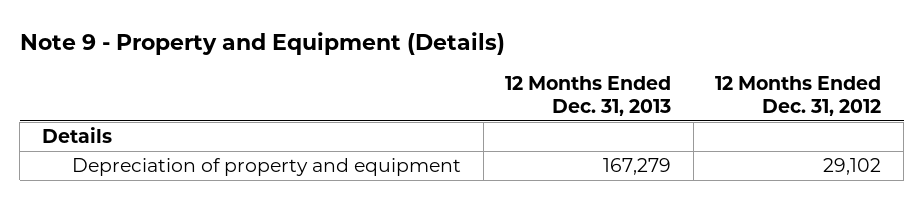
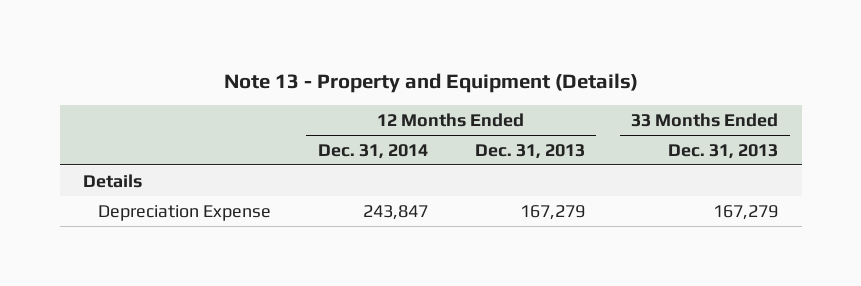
- Note 9 - Property and Equipment (Details)
+ Note 13 - Property and Equipment (Details)
- | 12 Months Ended Dec. 31, 2013 | 12 Months Ended Dec. 31, 2012
+ | 12 Months Ended Dec. 31, 2014 | 12 Months Ended Dec. 31, 2013 | 33 Months Ended Dec. 31, 2013
- Depreciation of property and equipment | 167,279 | 29,102
+ Depreciation Expense | 243,847 | 167,279 | 167,279

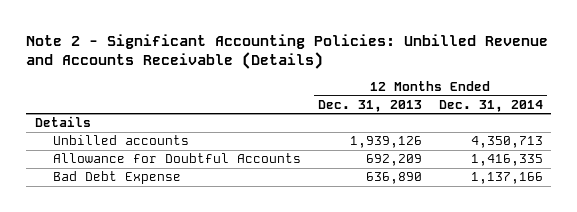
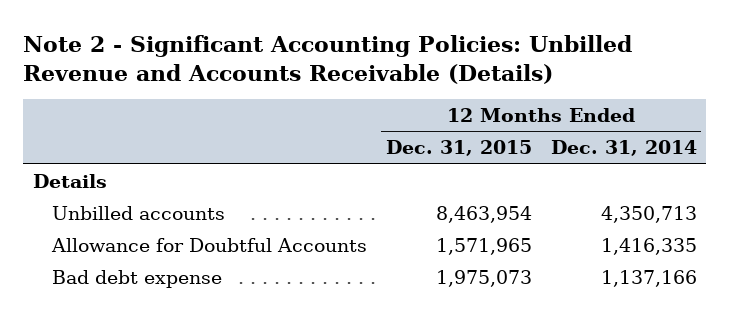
- | 12 Months Ended Dec. 31, 2013 | 12 Months Ended Dec. 31, 2014
+ | 12 Months Ended Dec. 31, 2015 | 12 Months Ended Dec. 31, 2014
- Bad Debt Expense | 636,890 | 1,137,166
+ Bad debt expense | 1,975,073 | 1,137,166

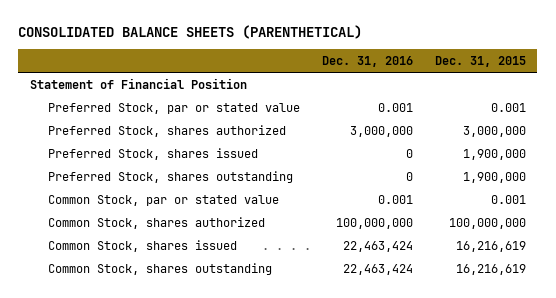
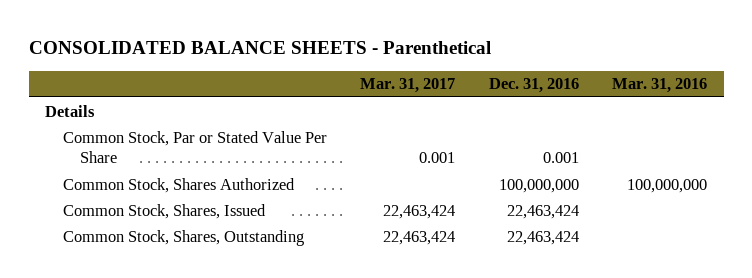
- CONSOLIDATED BALANCE SHEETS (PARENTHETICAL)
+ CONSOLIDATED BALANCE SHEETS - Parenthetical
- | Dec. 31, 2016 | Dec. 31, 2015
+ | Mar. 31, 2017 | Dec. 31, 2016 | Mar. 31, 2016
- Statement of Financial Position
- Preferred Stock, par or stated value | 0.001 | 0.001
- Preferred Stock, shares authorized | 3,000,000 | 3,000,000
- Preferred Stock, shares issued | 0 | 1,900,000
- Preferred Stock, shares outstanding | 0 | 1,900,000
- Common Stock, par or stated value | 0.001 | 0.001
- Common Stock, shares authorized | 100,000,000 | 100,000,000
- Common Stock, shares issued | 22,463,424 | 16,216,619
- Common Stock, shares outstanding | 22,463,424 | 16,216,619
+ Details
+ Common Stock, Par or Stated Value Per Share | 0.001 | 0.001 |
+ Common Stock, Shares Authorized | | 100,000,000 | 100,000,000
+ Common Stock, Shares, Issued | 22,463,424 | 22,463,424 |
+ Common Stock, Shares, Outstanding | 22,463,424 | 22,463,424 |

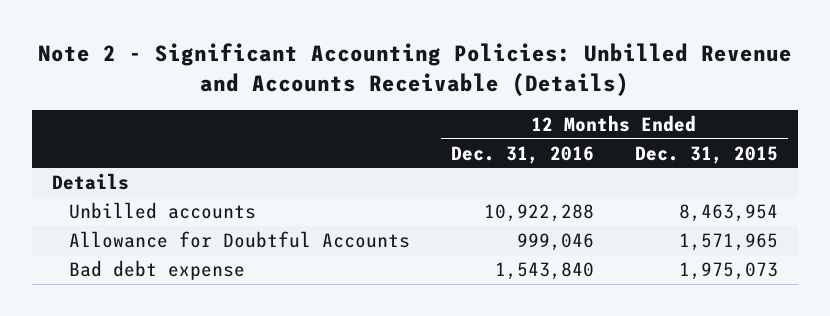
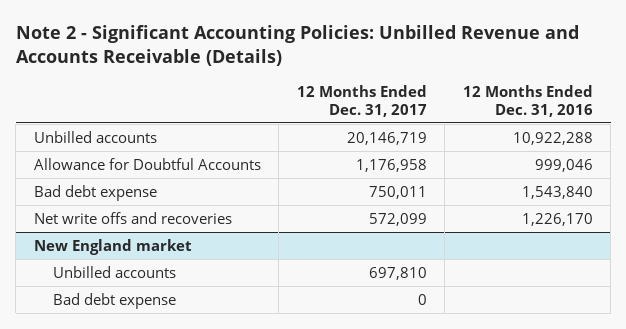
- | 12 Months Ended Dec. 31, 2016 | 12 Months Ended Dec. 31, 2015
+ | 12 Months Ended Dec. 31, 2017 | 12 Months Ended Dec. 31, 2016
- Details
+ Net write offs and recoveries | 572,099 | 1,226,170
+ New England market
+ Unbilled accounts | 697,810 |
+ Bad debt expense | 0 |

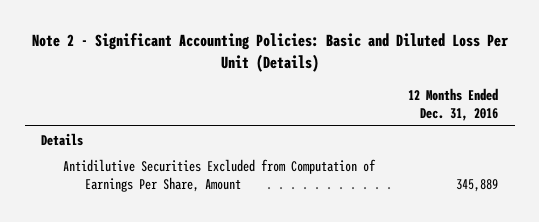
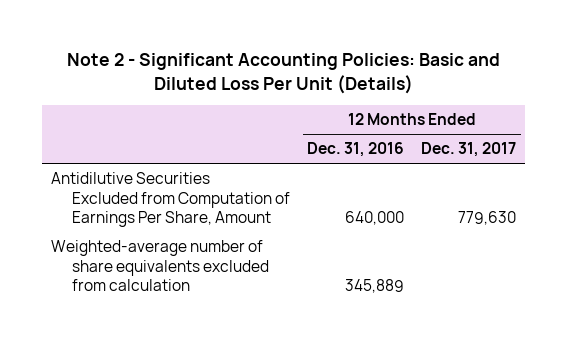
- | 12 Months Ended Dec. 31, 2016
+ | 12 Months Ended Dec. 31, 2016 | 12 Months Ended Dec. 31, 2017
- Details
- Antidilutive Securities Excluded from Computation of Earnings Per Share, Amount | 345,889
+ Antidilutive Securities Excluded from Computation of Earnings Per Share, Amount | 640,000 | 779,630
+ Weighted-average number of share equivalents excluded from calculation | 345,889 |

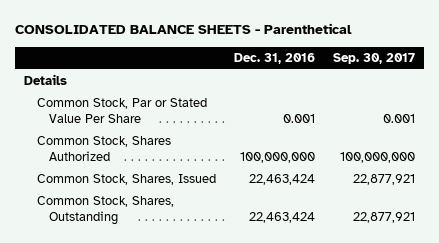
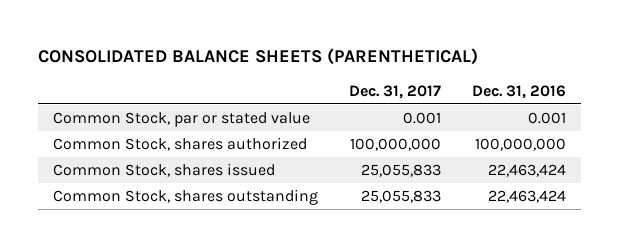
- CONSOLIDATED BALANCE SHEETS - Parenthetical
+ CONSOLIDATED BALANCE SHEETS (PARENTHETICAL)
- | Dec. 31, 2016 | Sep. 30, 2017
+ | Dec. 31, 2017 | Dec. 31, 2016
- Details
- Common Stock, Par or Stated Value Per Share | 0.001 | 0.001
- Common Stock, Shares Authorized | 100,000,000 | 100,000,000
- Common Stock, Shares, Issued | 22,463,424 | 22,877,921
- Common Stock, Shares, Outstanding | 22,463,424 | 22,877,921
+ Common Stock, par or stated value | 0.001 | 0.001
+ Common Stock, shares authorized | 100,000,000 | 100,000,000
+ Common Stock, shares issued | 25,055,833 | 22,463,424
+ Common Stock, shares outstanding | 25,055,833 | 22,463,424

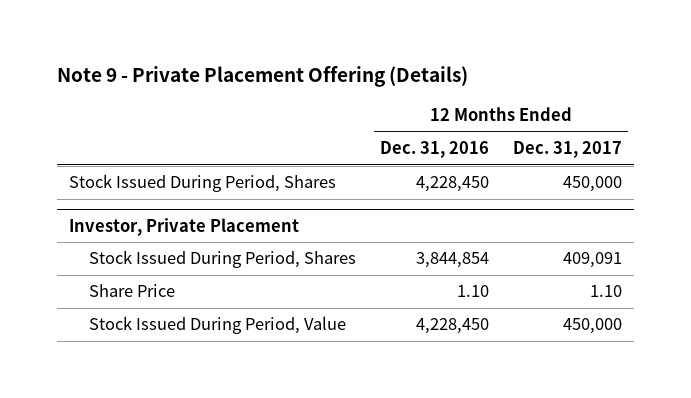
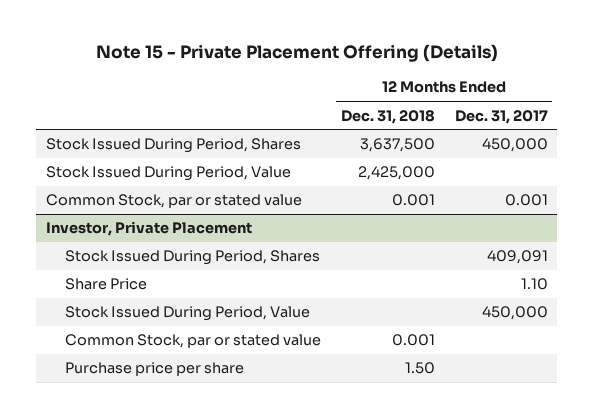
- Note 9 - Private Placement Offering (Details)
+ Note 15 - Private Placement Offering (Details)
- | 12 Months Ended Dec. 31, 2016 | 12 Months Ended Dec. 31, 2017
+ | 12 Months Ended Dec. 31, 2018 | 12 Months Ended Dec. 31, 2017
+ Stock Issued During Period, Value | 2,425,000 |
+ Common Stock, par or stated value | 0.001 | 0.001
@ Investor, Private Placement
+ Common Stock, par or stated value | 0.001 |
+ Purchase price per share | 1.50 |

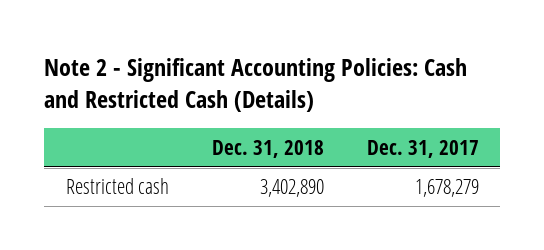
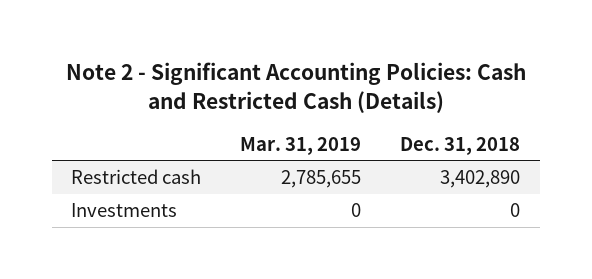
- | Dec. 31, 2018 | Dec. 31, 2017
+ | Mar. 31, 2019 | Dec. 31, 2018
+ Investments | 0 | 0

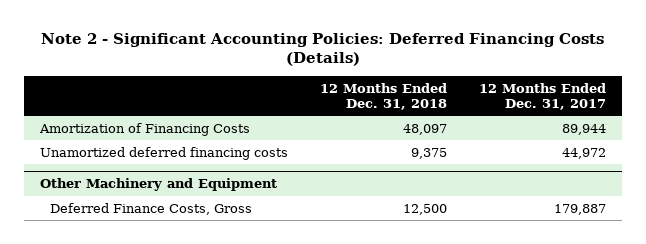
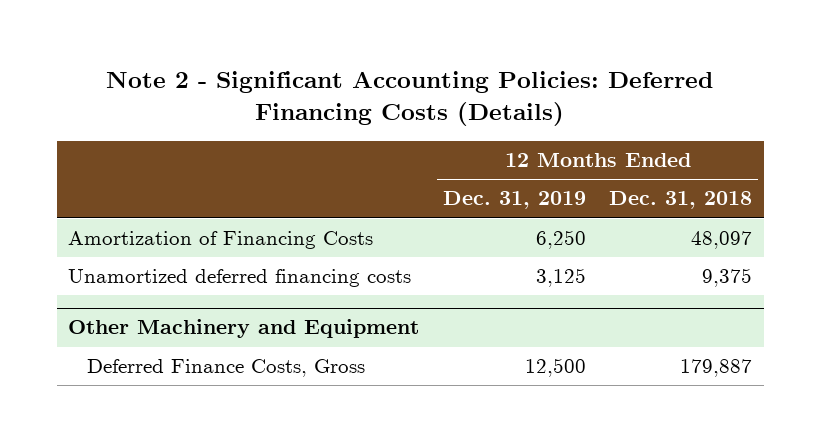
- | 12 Months Ended Dec. 31, 2018 | 12 Months Ended Dec. 31, 2017
+ | 12 Months Ended Dec. 31, 2019 | 12 Months Ended Dec. 31, 2018
@ Other Machinery and Equipment
- Deferred Finance Costs, Gross | 12,500 | 179,887
+ Deferred Finance Costs, Gross | 12,500 | 179,887

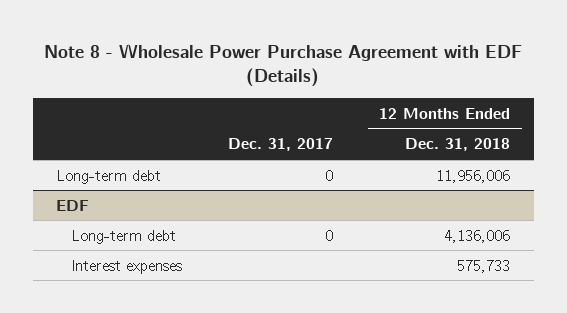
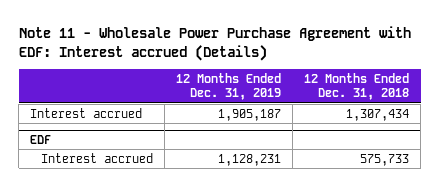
- Note 8 - Wholesale Power Purchase Agreement with EDF (Details)
+ Note 11 - Wholesale Power Purchase Agreement with EDF: Interest accrued (Details)
- | Dec. 31, 2017 | 12 Months Ended Dec. 31, 2018
+ | 12 Months Ended Dec. 31, 2019 | 12 Months Ended Dec. 31, 2018
- Long-term debt | 0 | 11,956,006
+ Interest accrued | 1,905,187 | 1,307,434
@ EDF
- Long-term debt | 0 | 4,136,006
- Interest expenses | | 575,733
+ Interest accrued | 1,128,231 | 575,733

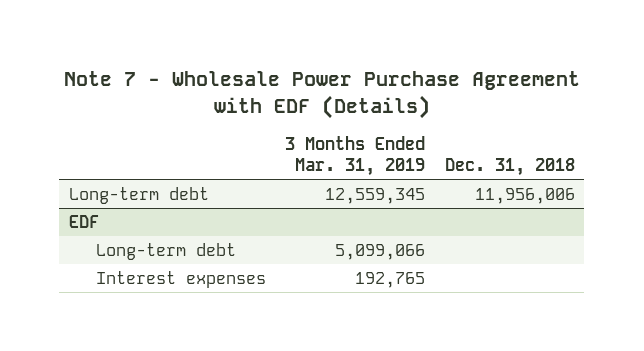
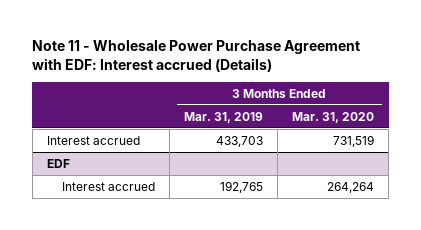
- Note 7 - Wholesale Power Purchase Agreement with EDF (Details)
+ Note 11 - Wholesale Power Purchase Agreement with EDF: Interest accrued (Details)
- | 3 Months Ended Mar. 31, 2019 | Dec. 31, 2018
+ | 3 Months Ended Mar. 31, 2019 | 3 Months Ended Mar. 31, 2020
- Long-term debt | 12,559,345 | 11,956,006
+ Interest accrued | 433,703 | 731,519
@ EDF
- Long-term debt | 5,099,066 |
- Interest expenses | 192,765 |
+ Interest accrued | 192,765 | 264,264

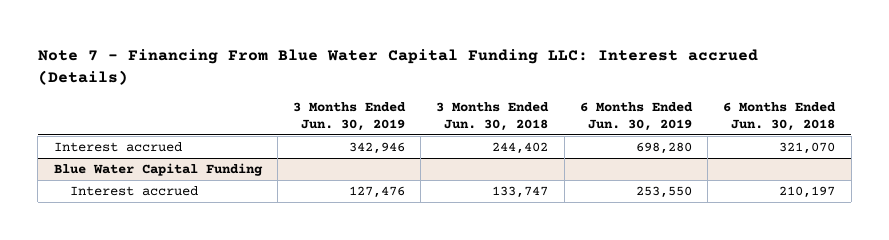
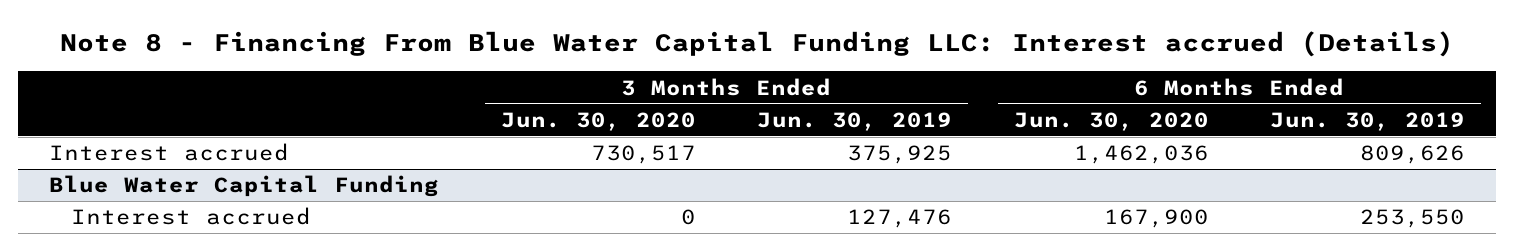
- Note 7 - Financing From Blue Water Capital Funding LLC: Interest accrued (Details)
+ Note 8 - Financing From Blue Water Capital Funding LLC: Interest accrued (Details)
- | 3 Months Ended Jun. 30, 2019 | 3 Months Ended Jun. 30, 2018 | 6 Months Ended Jun. 30, 2019 | 6 Months Ended Jun. 30, 2018
+ | 3 Months Ended Jun. 30, 2020 | 3 Months Ended Jun. 30, 2019 | 6 Months Ended Jun. 30, 2020 | 6 Months Ended Jun. 30, 2019
- Interest accrued | 342,946 | 244,402 | 698,280 | 321,070
+ Interest accrued | 730,517 | 375,925 | 1,462,036 | 809,626

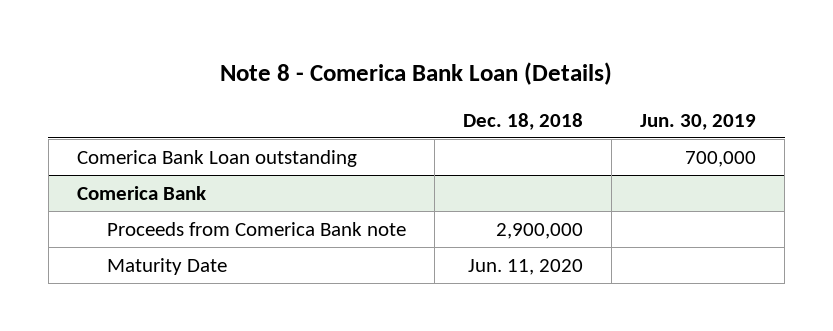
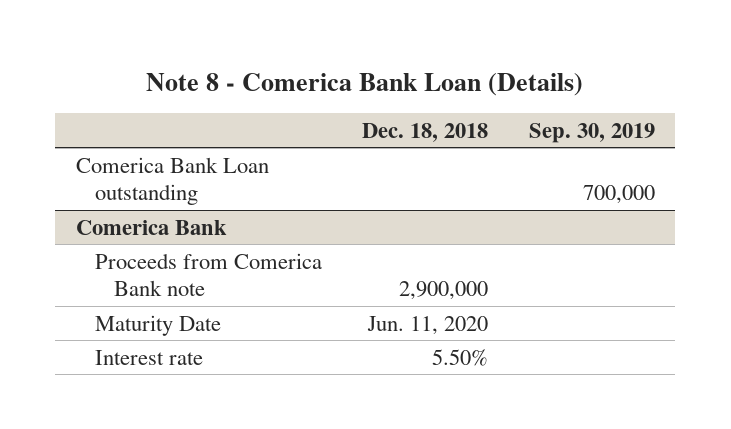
- | Dec. 18, 2018 | Jun. 30, 2019
+ | Dec. 18, 2018 | Sep. 30, 2019
@ Comerica Bank
+ Interest rate | 5.50% |

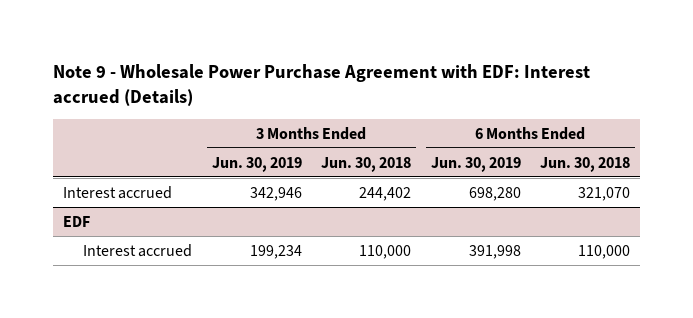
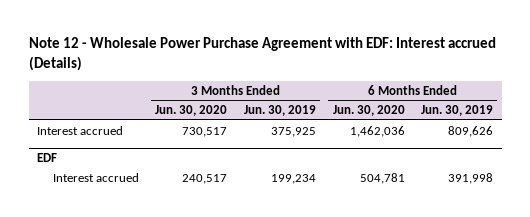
- Note 9 - Wholesale Power Purchase Agreement with EDF: Interest accrued (Details)
+ Note 12 - Wholesale Power Purchase Agreement with EDF: Interest accrued (Details)
- | 3 Months Ended Jun. 30, 2019 | 3 Months Ended Jun. 30, 2018 | 6 Months Ended Jun. 30, 2019 | 6 Months Ended Jun. 30, 2018
+ | 3 Months Ended Jun. 30, 2020 | 3 Months Ended Jun. 30, 2019 | 6 Months Ended Jun. 30, 2020 | 6 Months Ended Jun. 30, 2019
- Interest accrued | 342,946 | 244,402 | 698,280 | 321,070
+ Interest accrued | 730,517 | 375,925 | 1,462,036 | 809,626

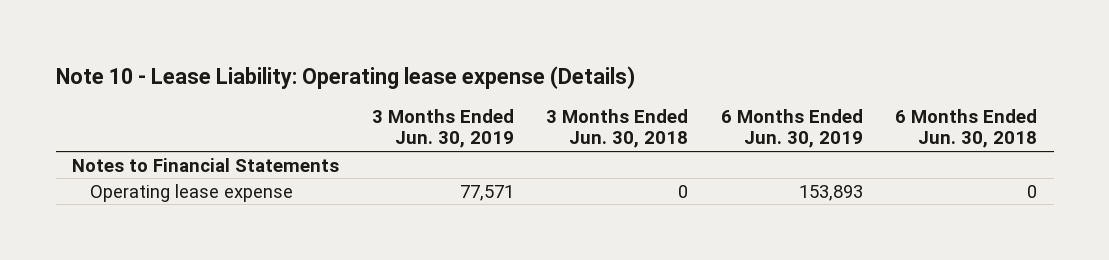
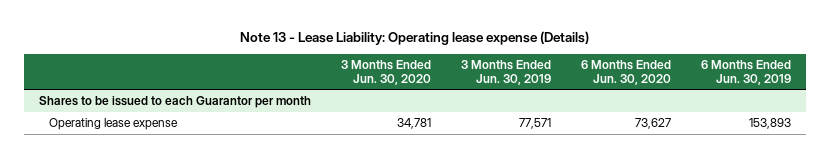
- Note 10 - Lease Liability: Operating lease expense (Details)
+ Note 13 - Lease Liability: Operating lease expense (Details)
- | 3 Months Ended Jun. 30, 2019 | 3 Months Ended Jun. 30, 2018 | 6 Months Ended Jun. 30, 2019 | 6 Months Ended Jun. 30, 2018
+ | 3 Months Ended Jun. 30, 2020 | 3 Months Ended Jun. 30, 2019 | 6 Months Ended Jun. 30, 2020 | 6 Months Ended Jun. 30, 2019
- Notes to Financial Statements
+ Shares to be issued to each Guarantor per month

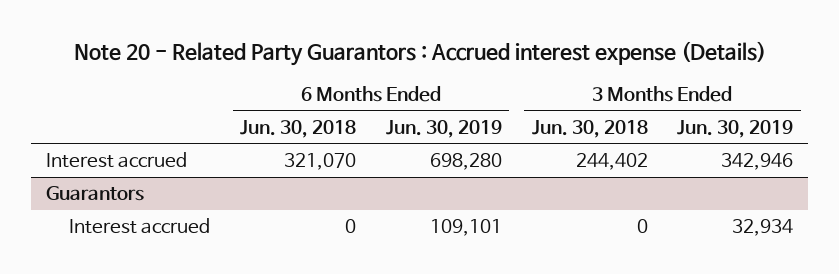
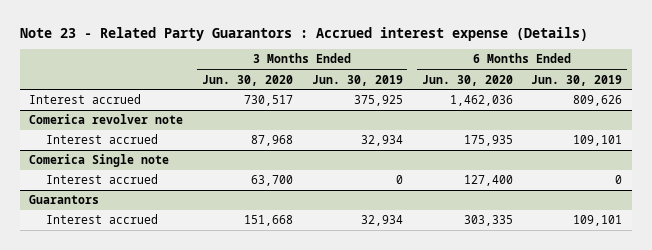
- Note 20 - Related Party Guarantors : Accrued interest expense (Details)
+ Note 23 - Related Party Guarantors : Accrued interest expense (Details)
- | 6 Months Ended Jun. 30, 2018 | 6 Months Ended Jun. 30, 2019 | 3 Months Ended Jun. 30, 2018 | 3 Months Ended Jun. 30, 2019
+ | 3 Months Ended Jun. 30, 2020 | 3 Months Ended Jun. 30, 2019 | 6 Months Ended Jun. 30, 2020 | 6 Months Ended Jun. 30, 2019
- Interest accrued | 321,070 | 698,280 | 244,402 | 342,946
+ Interest accrued | 730,517 | 375,925 | 1,462,036 | 809,626
+ Comerica revolver note
+ Interest accrued | 87,968 | 32,934 | 175,935 | 109,101
+ Comerica Single note
+ Interest accrued | 63,700 | 0 | 127,400 | 0

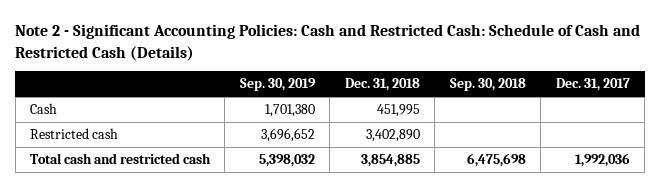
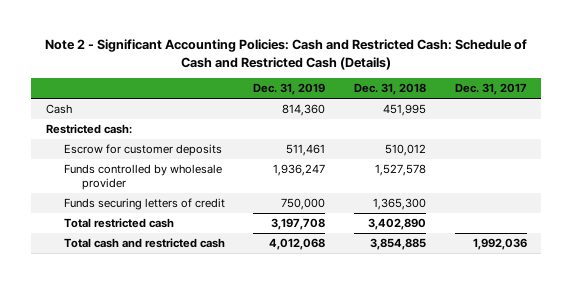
- | Sep. 30, 2019 | Dec. 31, 2018 | Sep. 30, 2018 | Dec. 31, 2017
+ | Dec. 31, 2019 | Dec. 31, 2018 | Dec. 31, 2017
- Restricted cash | 3,696,652 | 3,402,890 | |
+ Restricted cash:
+ Escrow for customer deposits | 511,461 | 510,012 |
+ Funds controlled by wholesale provider | 1,936,247 | 1,527,578 |
+ Funds securing letters of credit | 750,000 | 1,365,300 |
+ Total restricted cash | 3,197,708 | 3,402,890 |

